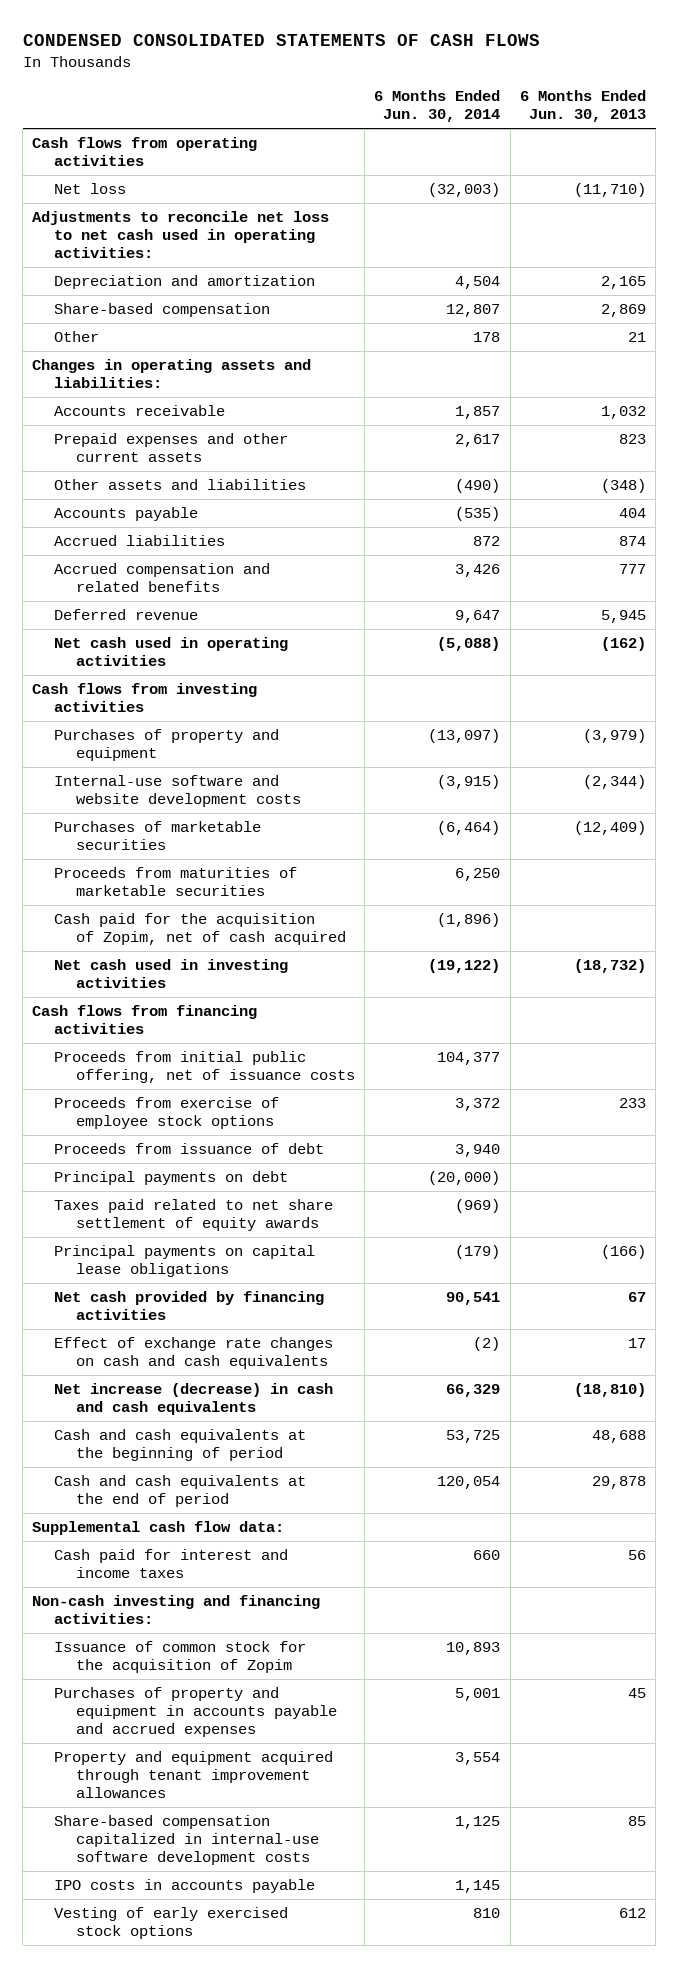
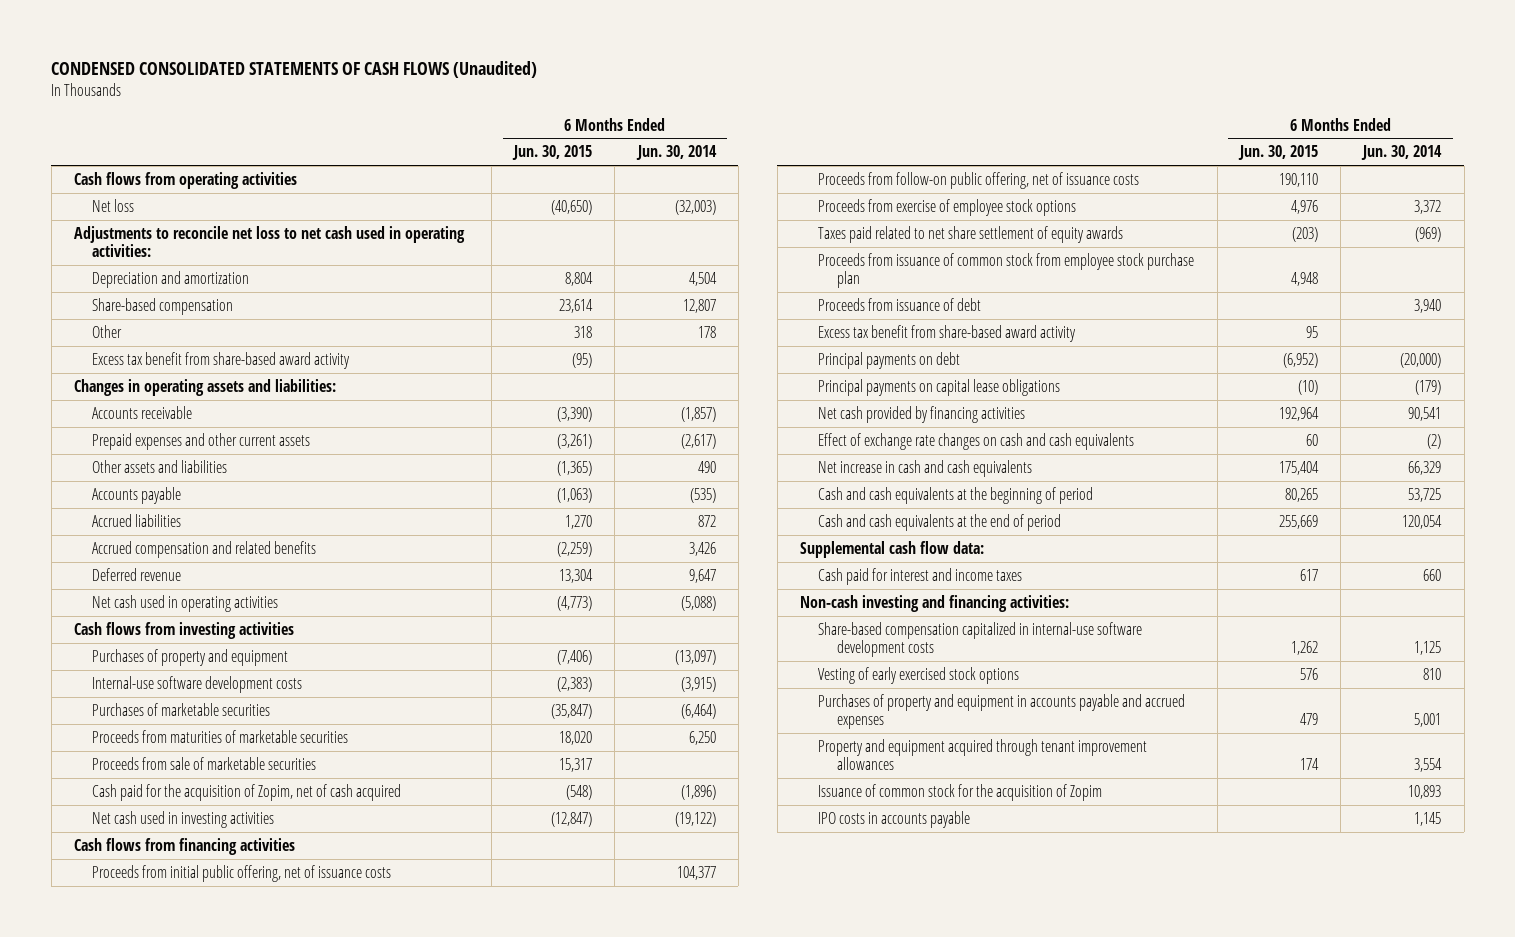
- CONDENSED CONSOLIDATED STATEMENTS OF CASH FLOWS
+ CONDENSED CONSOLIDATED STATEMENTS OF CASH FLOWS (Unaudited)
- | 6 Months Ended Jun. 30, 2014 | 6 Months Ended Jun. 30, 2013
+ | 6 Months Ended Jun. 30, 2015 | 6 Months Ended Jun. 30, 2014
+ Excess tax benefit from share-based award activity | (95) |
- Accounts receivable | 1,857 | 1,032
- Prepaid expenses and other current assets | 2,617 | 823
- Other assets and liabilities | (490) | (348)
+ Accounts receivable | (3,390) | (1,857)
+ Prepaid expenses and other current assets | (3,261) | (2,617)
+ Other assets and liabilities | (1,365) | 490
- Internal-use software and website development costs | (3,915) | (2,344)
+ Internal-use software development costs | (2,383) | (3,915)
+ Proceeds from sale of marketable securities | 15,317 |
+ Proceeds from follow-on public offering, net of issuance costs | 190,110 |
moved up: Taxes paid related to net share settlement of equity awards | (203) | (969)
+ Proceeds from issuance of common stock from employee stock purchase plan | 4,948 |
+ Excess tax benefit from share-based award activity | 95 |
- Net increase (decrease) in cash and cash equivalents | 66,329 | (18,810)
+ Net increase in cash and cash equivalents | 175,404 | 66,329
moved up: Share-based compensation capitalized in internal-use software development costs | 1,262 | 1,125
moved up: Vesting of early exercised stock options | 576 | 810
moved down: Issuance of common stock for the acquisition of Zopim | | 10,893

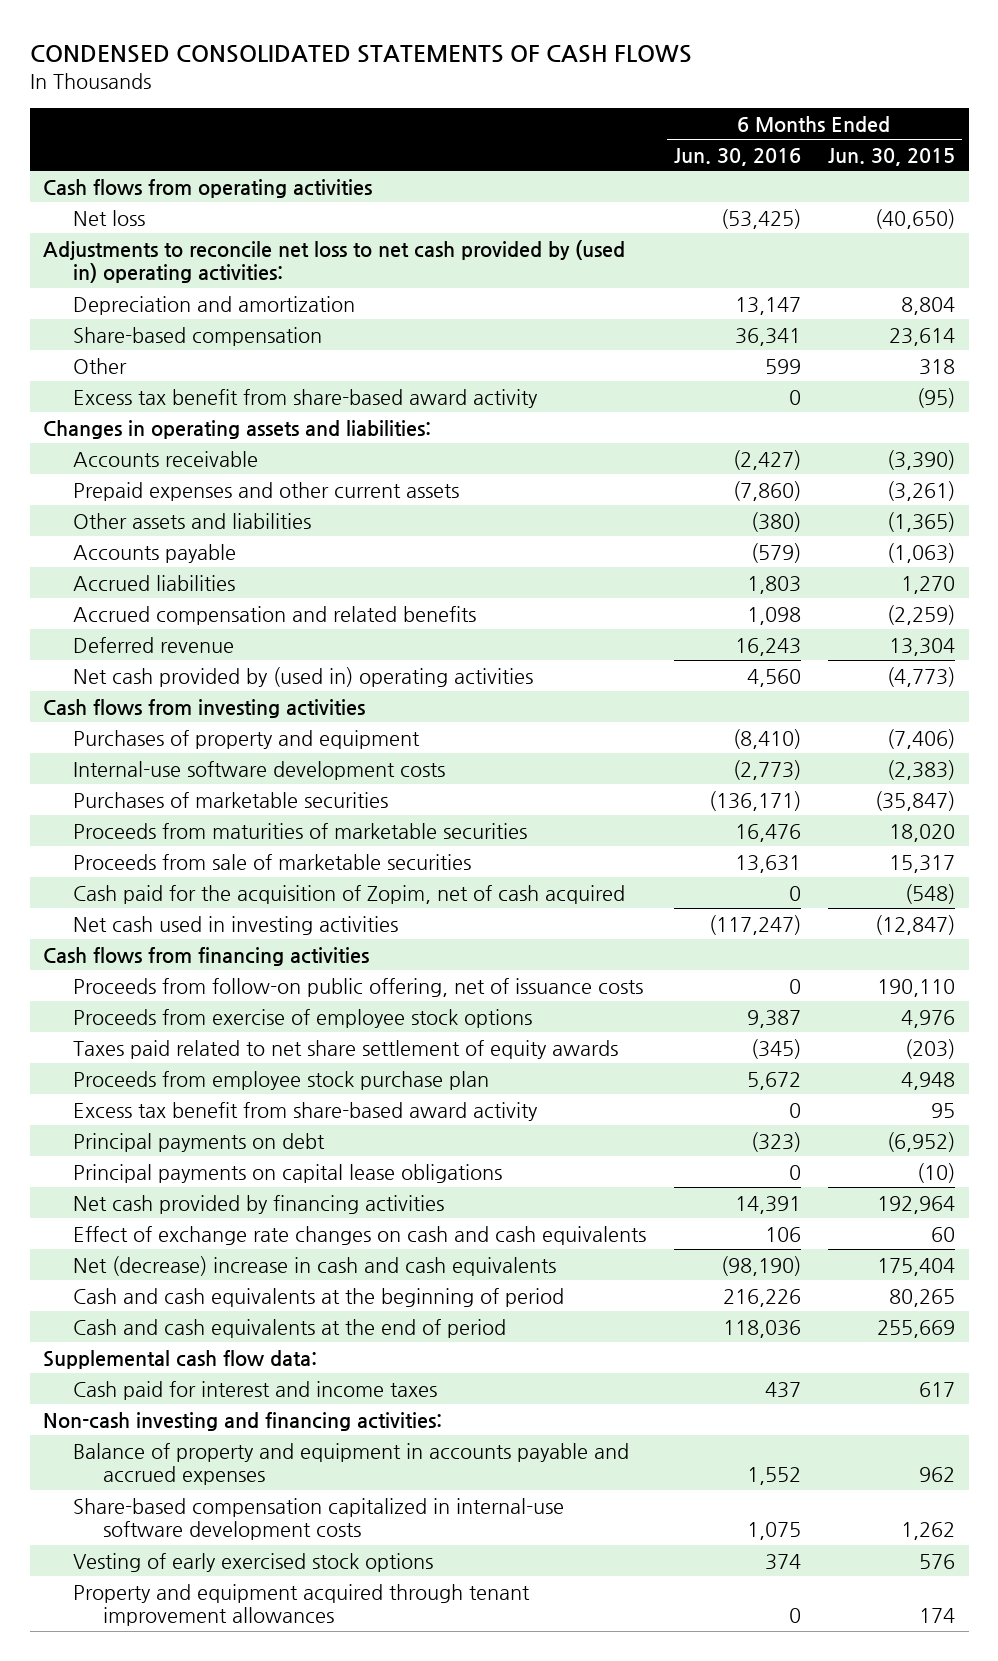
- CONDENSED CONSOLIDATED STATEMENTS OF CASH FLOWS (Unaudited)
+ CONDENSED CONSOLIDATED STATEMENTS OF CASH FLOWS
- | 6 Months Ended Jun. 30, 2015 | 6 Months Ended Jun. 30, 2014
+ | 6 Months Ended Jun. 30, 2016 | 6 Months Ended Jun. 30, 2015
- Adjustments to reconcile net loss to net cash used in operating activities:
+ Adjustments to reconcile net loss to net cash provided by (used in) operating activities:
- Net cash used in operating activities | (4,773) | (5,088)
+ Net cash provided by (used in) operating activities | 4,560 | (4,773)
- Proceeds from initial public offering, net of issuance costs | | 104,377
- Proceeds from issuance of common stock from employee stock purchase plan | 4,948 |
- Proceeds from issuance of debt | | 3,940
+ Proceeds from employee stock purchase plan | 5,672 | 4,948
- Net increase in cash and cash equivalents | 175,404 | 66,329
+ Net (decrease) increase in cash and cash equivalents | (98,190) | 175,404
+ Balance of property and equipment in accounts payable and accrued expenses | 1,552 | 962
- Purchases of property and equipment in accounts payable and accrued expenses | 479 | 5,001
- Issuance of common stock for the acquisition of Zopim | | 10,893
- IPO costs in accounts payable | | 1,145

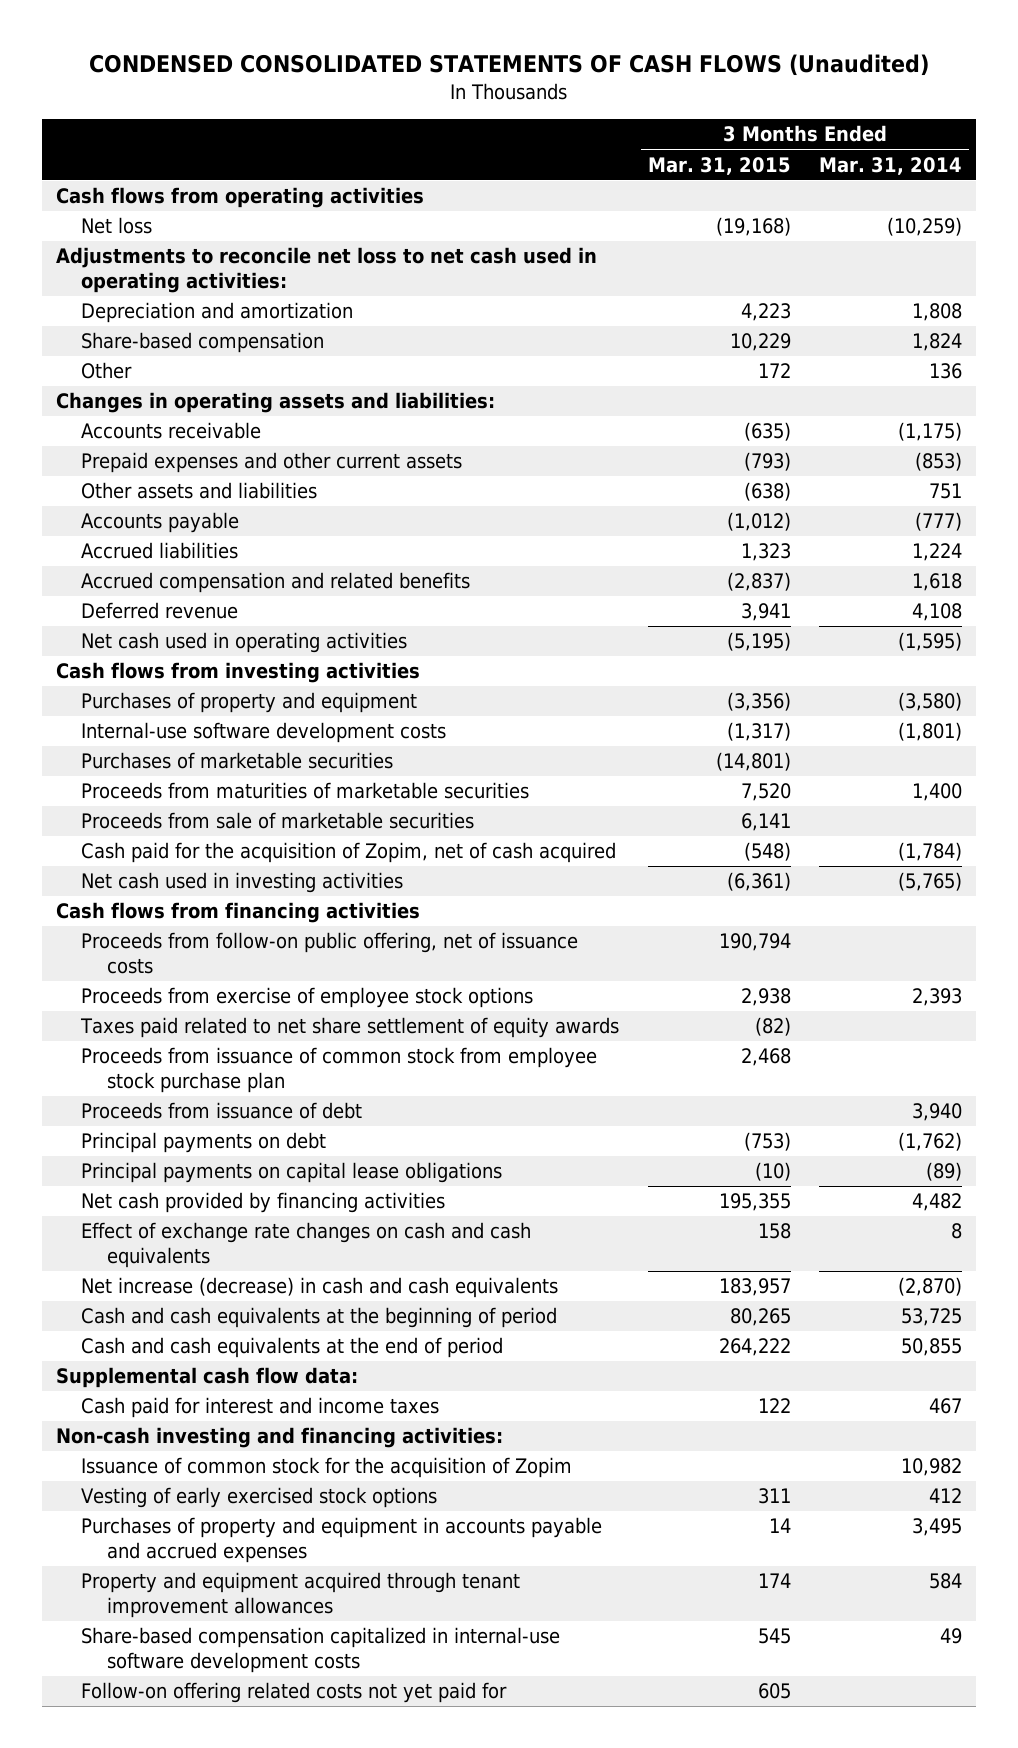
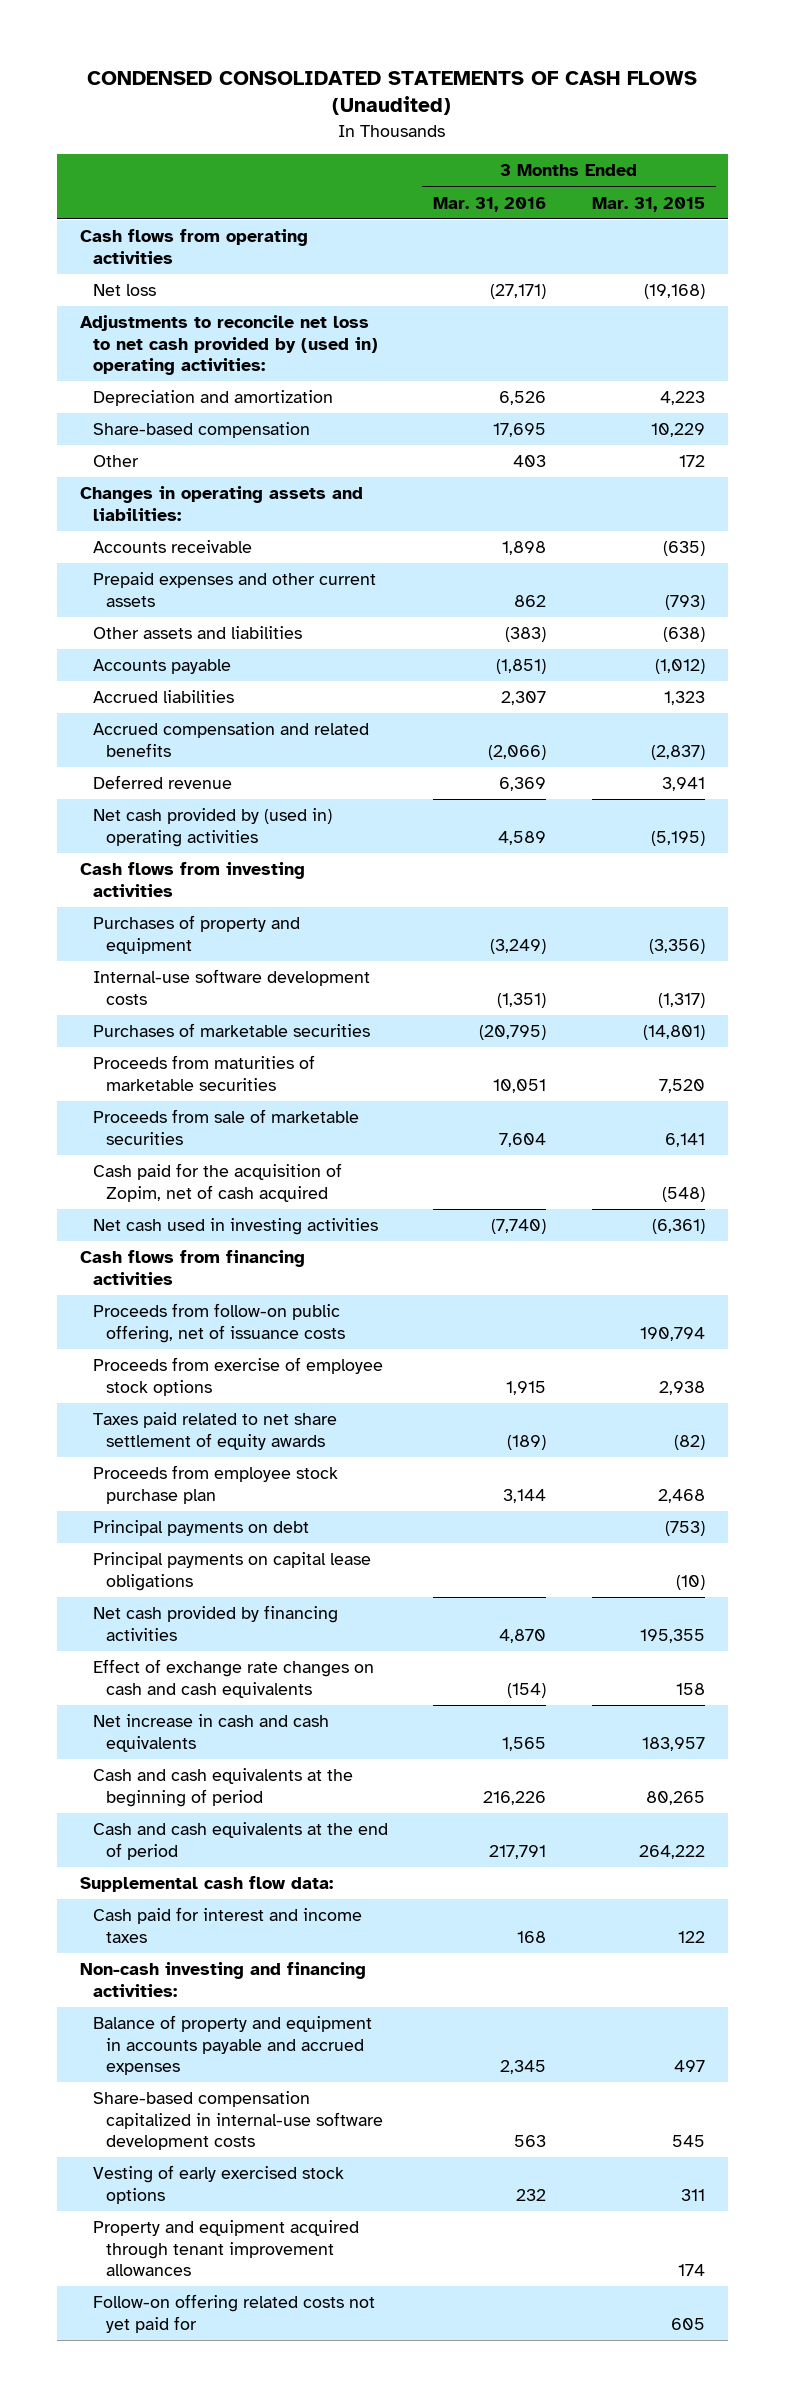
- | 3 Months Ended Mar. 31, 2015 | 3 Months Ended Mar. 31, 2014
+ | 3 Months Ended Mar. 31, 2016 | 3 Months Ended Mar. 31, 2015
- Adjustments to reconcile net loss to net cash used in operating activities:
+ Adjustments to reconcile net loss to net cash provided by (used in) operating activities:
- Net cash used in operating activities | (5,195) | (1,595)
+ Net cash provided by (used in) operating activities | 4,589 | (5,195)
- Proceeds from issuance of common stock from employee stock purchase plan | 2,468 |
- Proceeds from issuance of debt | | 3,940
+ Proceeds from employee stock purchase plan | 3,144 | 2,468
- Net increase (decrease) in cash and cash equivalents | 183,957 | (2,870)
+ Net increase in cash and cash equivalents | 1,565 | 183,957
- Issuance of common stock for the acquisition of Zopim | | 10,982
+ Balance of property and equipment in accounts payable and accrued expenses | 2,345 | 497
moved up: Share-based compensation capitalized in internal-use software development costs | 563 | 545
- Purchases of property and equipment in accounts payable and accrued expenses | 14 | 3,495

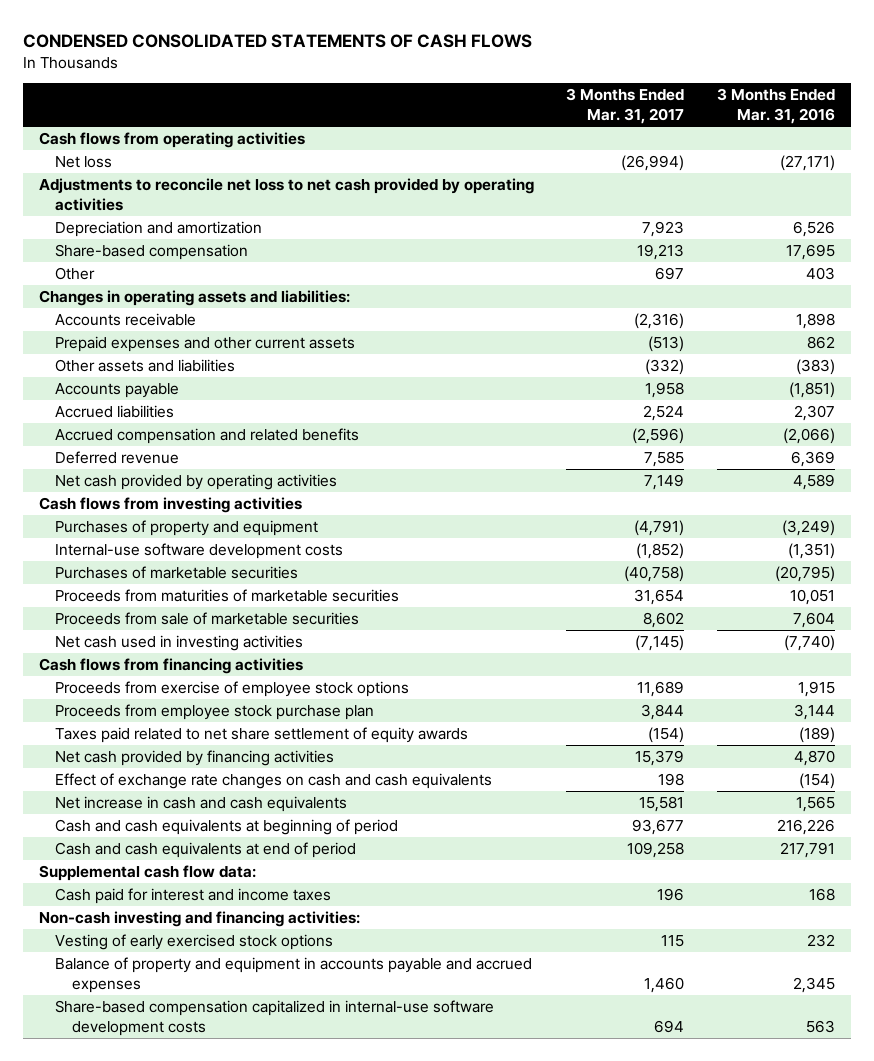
- CONDENSED CONSOLIDATED STATEMENTS OF CASH FLOWS (Unaudited)
+ CONDENSED CONSOLIDATED STATEMENTS OF CASH FLOWS
- | 3 Months Ended Mar. 31, 2016 | 3 Months Ended Mar. 31, 2015
+ | 3 Months Ended Mar. 31, 2017 | 3 Months Ended Mar. 31, 2016
- Adjustments to reconcile net loss to net cash provided by (used in) operating activities:
+ Adjustments to reconcile net loss to net cash provided by operating activities
- Net cash provided by (used in) operating activities | 4,589 | (5,195)
+ Net cash provided by operating activities | 7,149 | 4,589
- Cash paid for the acquisition of Zopim, net of cash acquired | | (548)
- Proceeds from follow-on public offering, net of issuance costs | | 190,794
- Principal payments on debt | | (753)
- Principal payments on capital lease obligations | | (10)
moved down: Taxes paid related to net share settlement of equity awards | (154) | (189)
- Cash and cash equivalents at the beginning of period | 216,226 | 80,265
- Cash and cash equivalents at the end of period | 217,791 | 264,222
+ Cash and cash equivalents at beginning of period | 93,677 | 216,226
+ Cash and cash equivalents at end of period | 109,258 | 217,791
moved up: Vesting of early exercised stock options | 115 | 232
- Property and equipment acquired through tenant improvement allowances | | 174
- Follow-on offering related costs not yet paid for | | 605

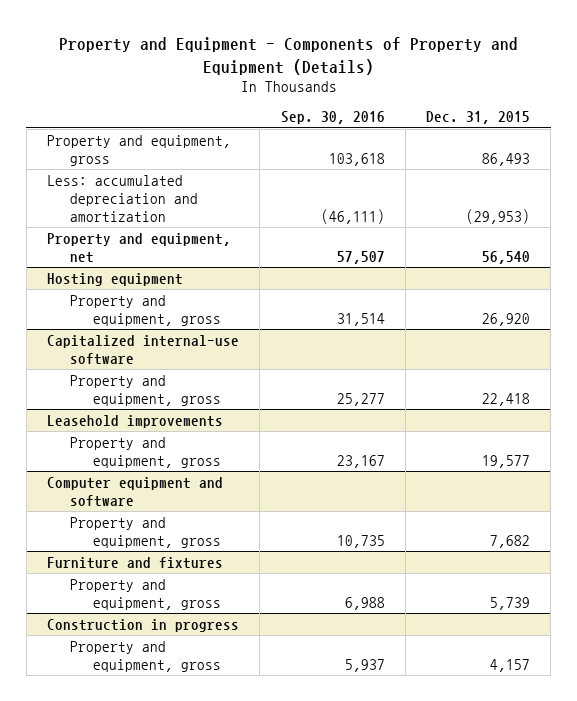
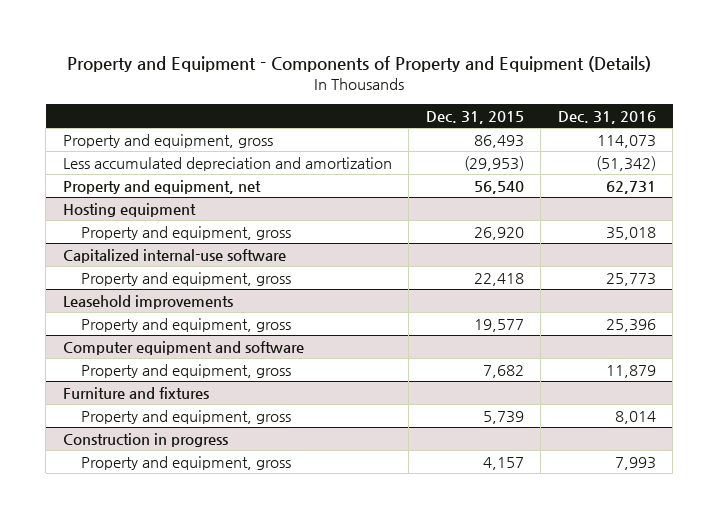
- | Sep. 30, 2016 | Dec. 31, 2015
+ | Dec. 31, 2015 | Dec. 31, 2016
- Less: accumulated depreciation and amortization | (46,111) | (29,953)
+ Less accumulated depreciation and amortization | (29,953) | (51,342)

